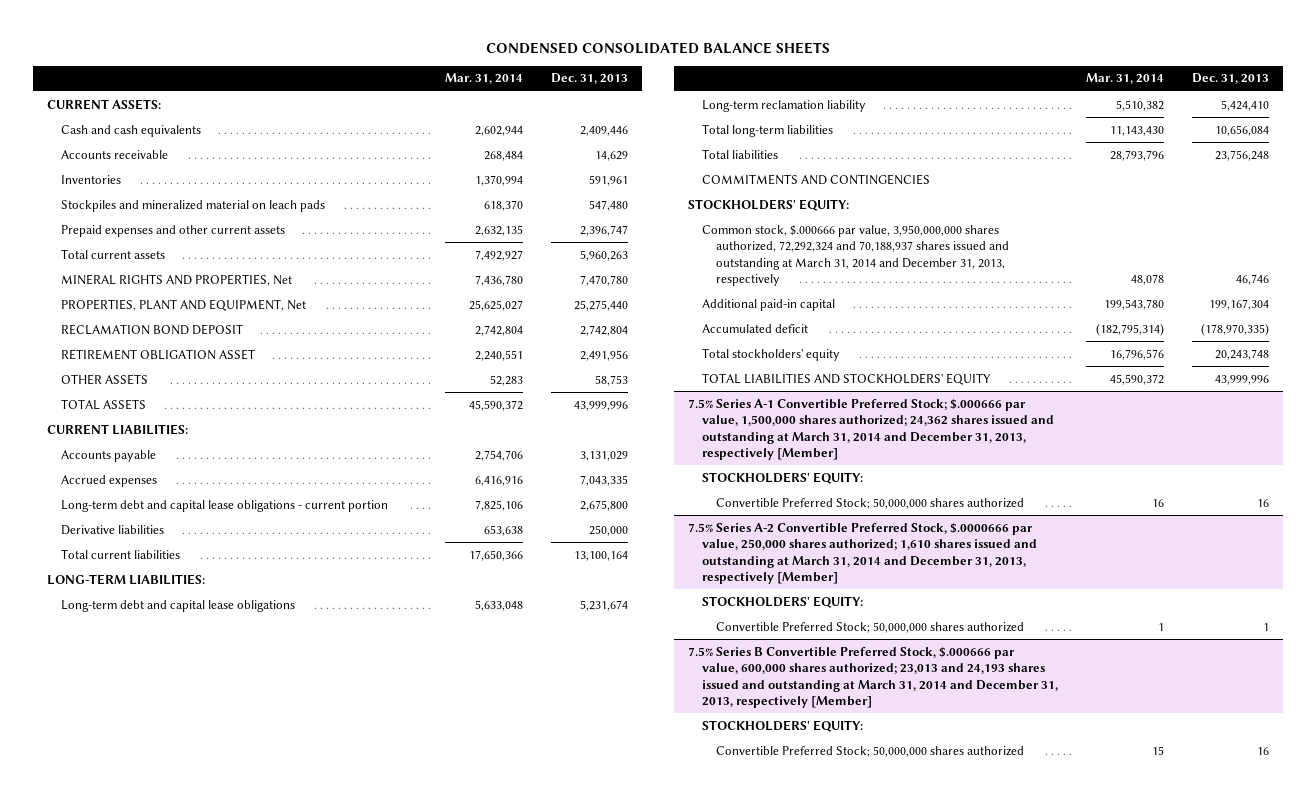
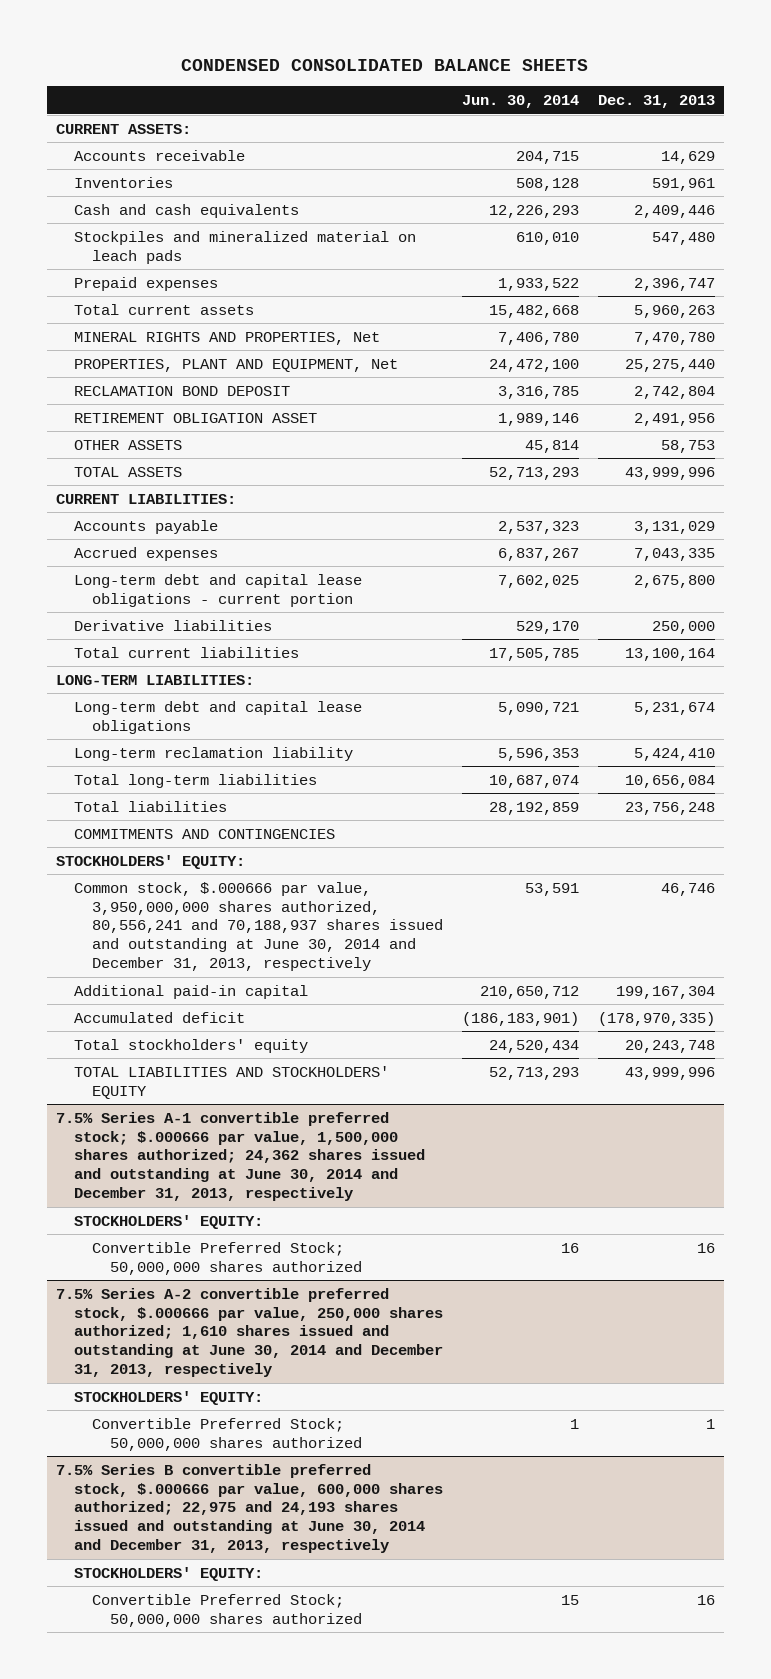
- | Mar. 31, 2014 | Dec. 31, 2013
+ | Jun. 30, 2014 | Dec. 31, 2013
moved down: Cash and cash equivalents | 12,226,293 | 2,409,446
- Prepaid expenses and other current assets | 2,632,135 | 2,396,747
+ Prepaid expenses | 1,933,522 | 2,396,747
- Common stock, $.000666 par value, 3,950,000,000 shares authorized, 72,292,324 and 70,188,937 shares issued and outstanding at March 31, 2014 and December 31, 2013, respectively | 48,078 | 46,746
+ Common stock, $.000666 par value, 3,950,000,000 shares authorized, 80,556,241 and 70,188,937 shares issued and outstanding at June 30, 2014 and December 31, 2013, respectively | 53,591 | 46,746
- 7.5% Series A-1 Convertible Preferred Stock; $.000666 par value, 1,500,000 shares authorized; 24,362 shares issued and outstanding at March 31, 2014 and December 31, 2013, respectively [Member]
+ 7.5% Series A-1 convertible preferred stock; $.000666 par value, 1,500,000 shares authorized; 24,362 shares issued and outstanding at June 30, 2014 and December 31, 2013, respectively
- 7.5% Series A-2 Convertible Preferred Stock, $.0000666 par value, 250,000 shares authorized; 1,610 shares issued and outstanding at March 31, 2014 and December 31, 2013, respectively [Member]
+ 7.5% Series A-2 convertible preferred stock, $.000666 par value, 250,000 shares authorized; 1,610 shares issued and outstanding at June 30, 2014 and December 31, 2013, respectively
- 7.5% Series B Convertible Preferred Stock, $.000666 par value, 600,000 shares authorized; 23,013 and 24,193 shares issued and outstanding at March 31, 2014 and December 31, 2013, respectively [Member]
+ 7.5% Series B convertible preferred stock, $.000666 par value, 600,000 shares authorized; 22,975 and 24,193 shares issued and outstanding at June 30, 2014 and December 31, 2013, respectively

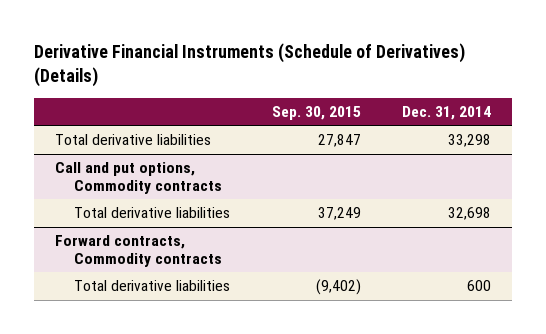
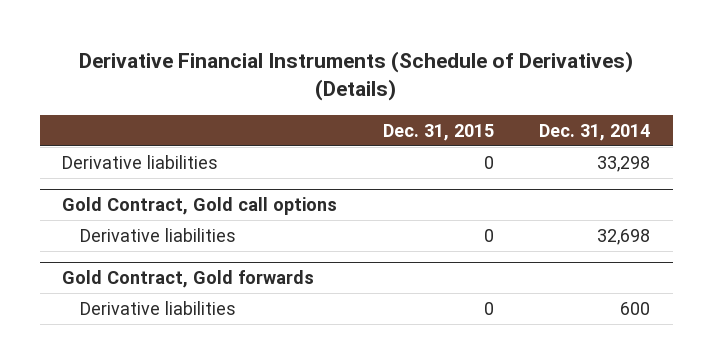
- | Sep. 30, 2015 | Dec. 31, 2014
+ | Dec. 31, 2015 | Dec. 31, 2014
- Total derivative liabilities | 27,847 | 33,298
- Call and put options, Commodity contracts
- Total derivative liabilities | 37,249 | 32,698
- Forward contracts, Commodity contracts
- Total derivative liabilities | (9,402) | 600
+ Derivative liabilities | 0 | 33,298
+ Gold Contract, Gold call options
+ Derivative liabilities | 0 | 32,698
+ Gold Contract, Gold forwards
+ Derivative liabilities | 0 | 600

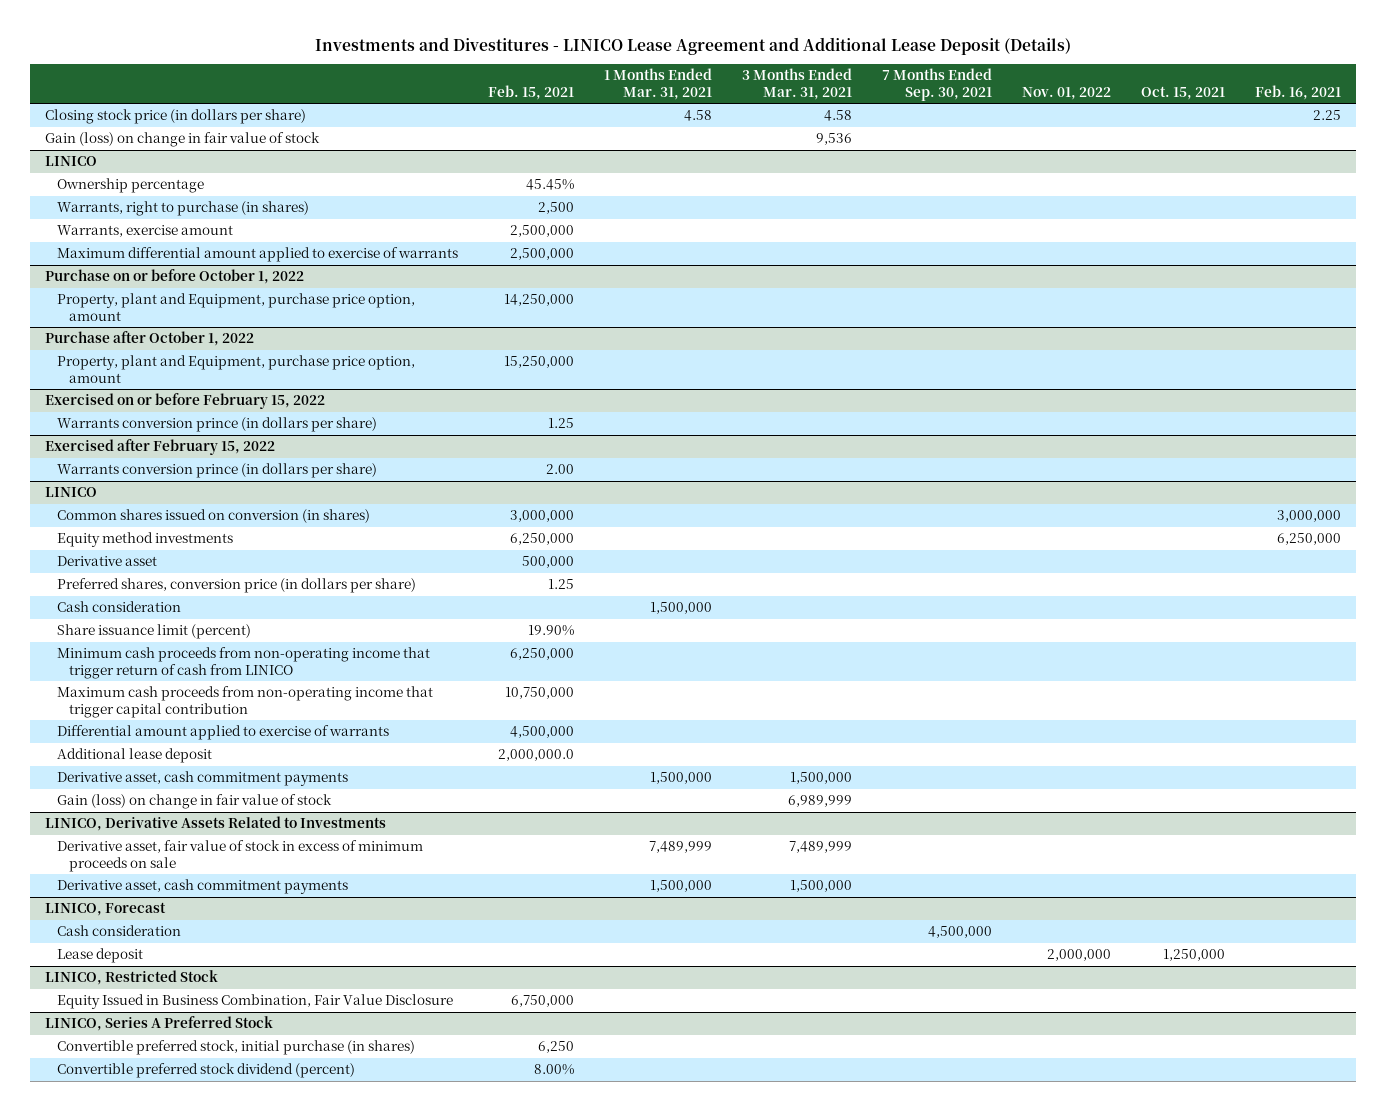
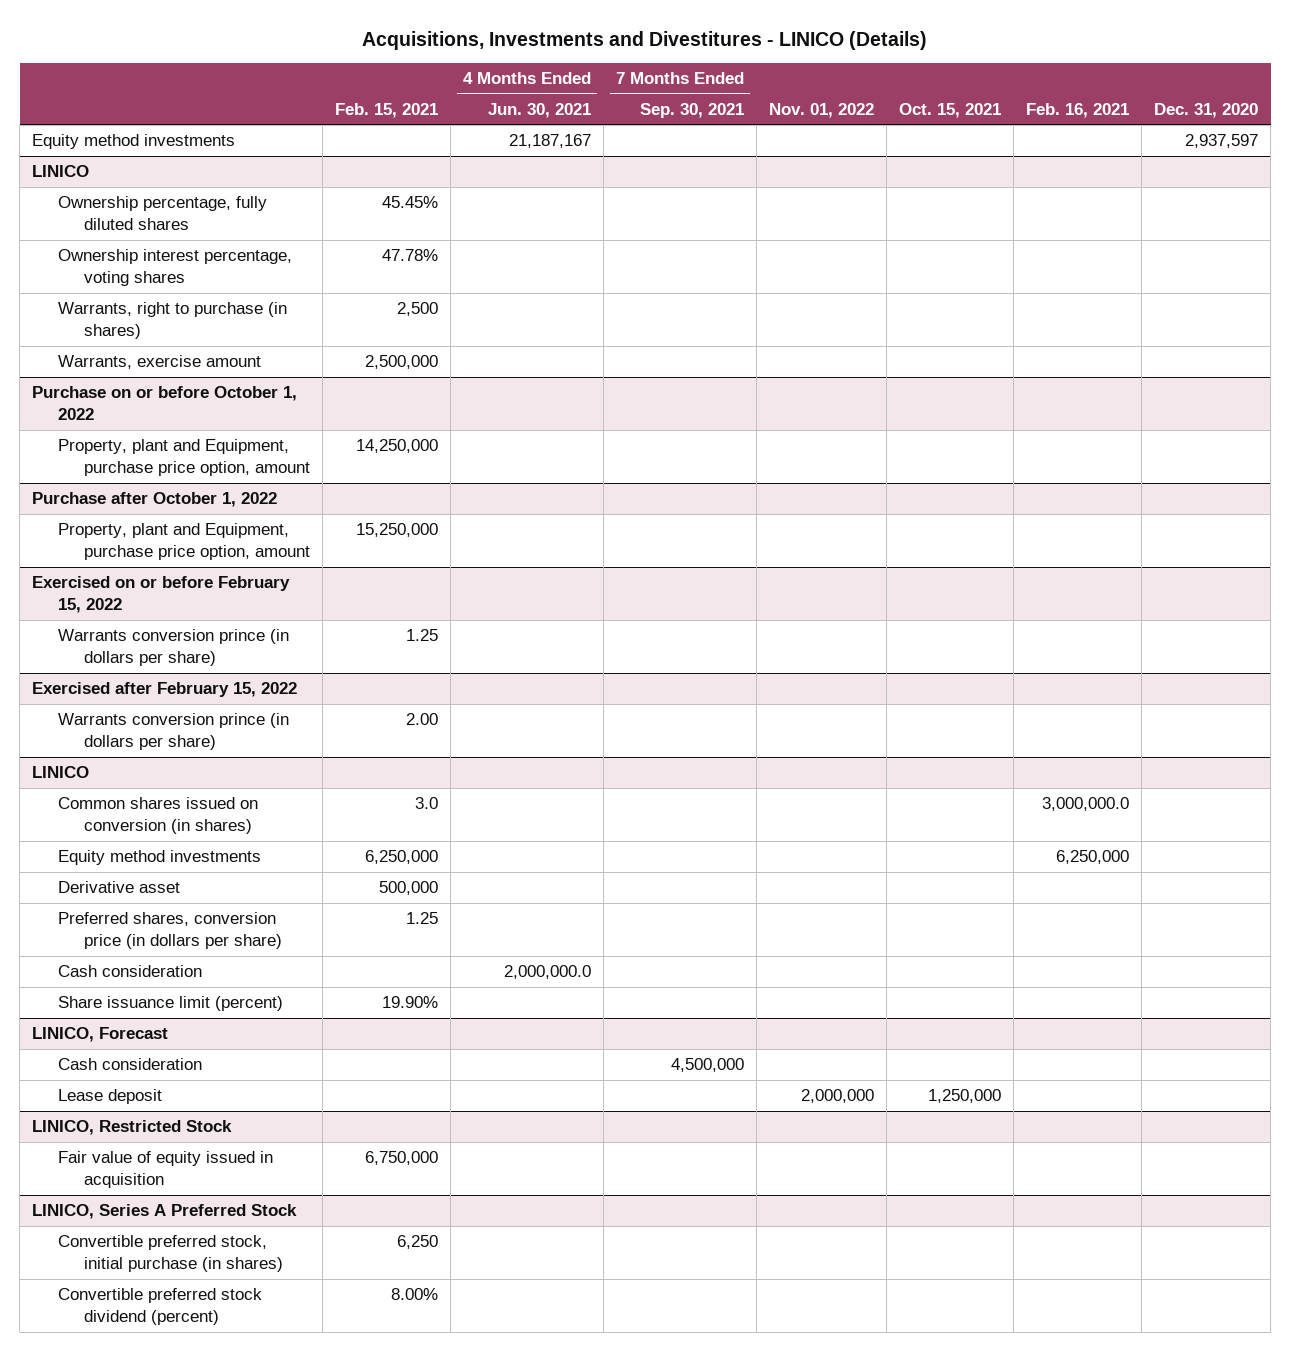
- Investments and Divestitures - LINICO Lease Agreement and Additional Lease Deposit (Details)
+ Acquisitions, Investments and Divestitures - LINICO (Details)
- | Feb. 15, 2021 | 1 Months Ended Mar. 31, 2021 | 3 Months Ended Mar. 31, 2021 | 7 Months Ended Sep. 30, 2021 | Nov. 01, 2022 | Oct. 15, 2021 | Feb. 16, 2021
+ | Feb. 15, 2021 | 4 Months Ended Jun. 30, 2021 | 7 Months Ended Sep. 30, 2021 | Nov. 01, 2022 | Oct. 15, 2021 | Feb. 16, 2021 | Dec. 31, 2020
- Closing stock price (in dollars per share) | | 4.58 | 4.58 | | | | 2.25
- Gain (loss) on change in fair value of stock | | | 9,536 | | | |
+ Equity method investments | | 21,187,167 | | | | | 2,937,597
@ LINICO
- Ownership percentage | 45.45% | | | | | |
+ Ownership percentage, fully diluted shares | 45.45% | | | | | |
+ Ownership interest percentage, voting shares | 47.78% | | | | | |
- Maximum differential amount applied to exercise of warrants | 2,500,000 | | | | | |
- Common shares issued on conversion (in shares) | 3,000,000 | | | | | | 3,000,000
+ Common shares issued on conversion (in shares) | 3.0 | | | | | 3,000,000.0 |
- Minimum cash proceeds from non-operating income that trigger return of cash from LINICO | 6,250,000 | | | | | |
- Maximum cash proceeds from non-operating income that trigger capital contribution | 10,750,000 | | | | | |
- Differential amount applied to exercise of warrants | 4,500,000 | | | | | |
- Additional lease deposit | 2,000,000.0 | | | | | |
- Derivative asset, cash commitment payments | | 1,500,000 | 1,500,000 | | | |
- Gain (loss) on change in fair value of stock | | | 6,989,999 | | | |
- LINICO, Derivative Assets Related to Investments
- Derivative asset, fair value of stock in excess of minimum proceeds on sale | | 7,489,999 | 7,489,999 | | | |
- Derivative asset, cash commitment payments | | 1,500,000 | 1,500,000 | | | |
@ LINICO, Restricted Stock
- Equity Issued in Business Combination, Fair Value Disclosure | 6,750,000 | | | | | |
+ Fair value of equity issued in acquisition | 6,750,000 | | | | | |

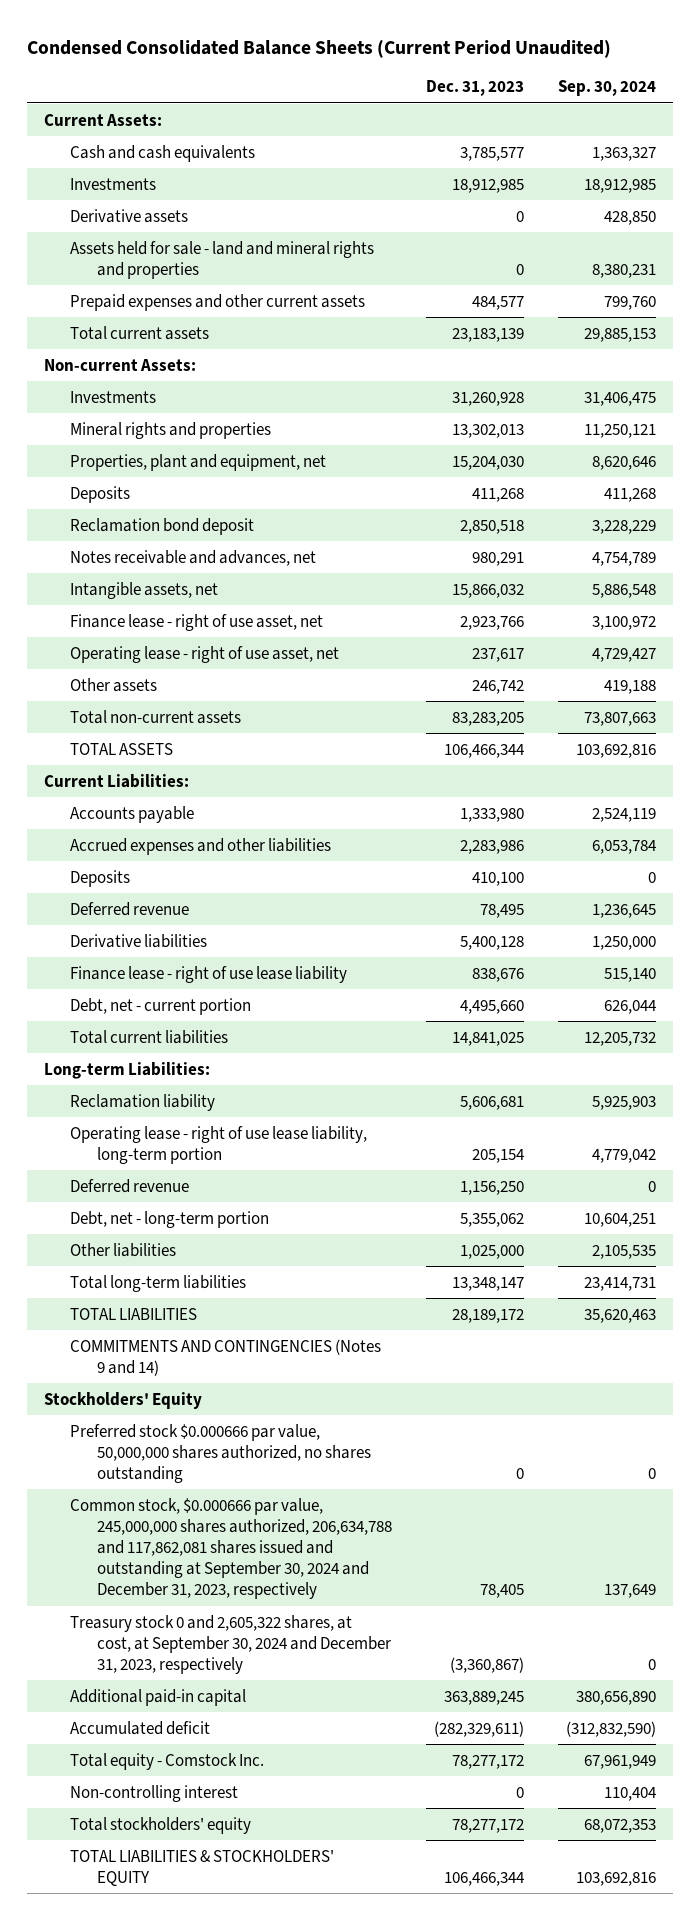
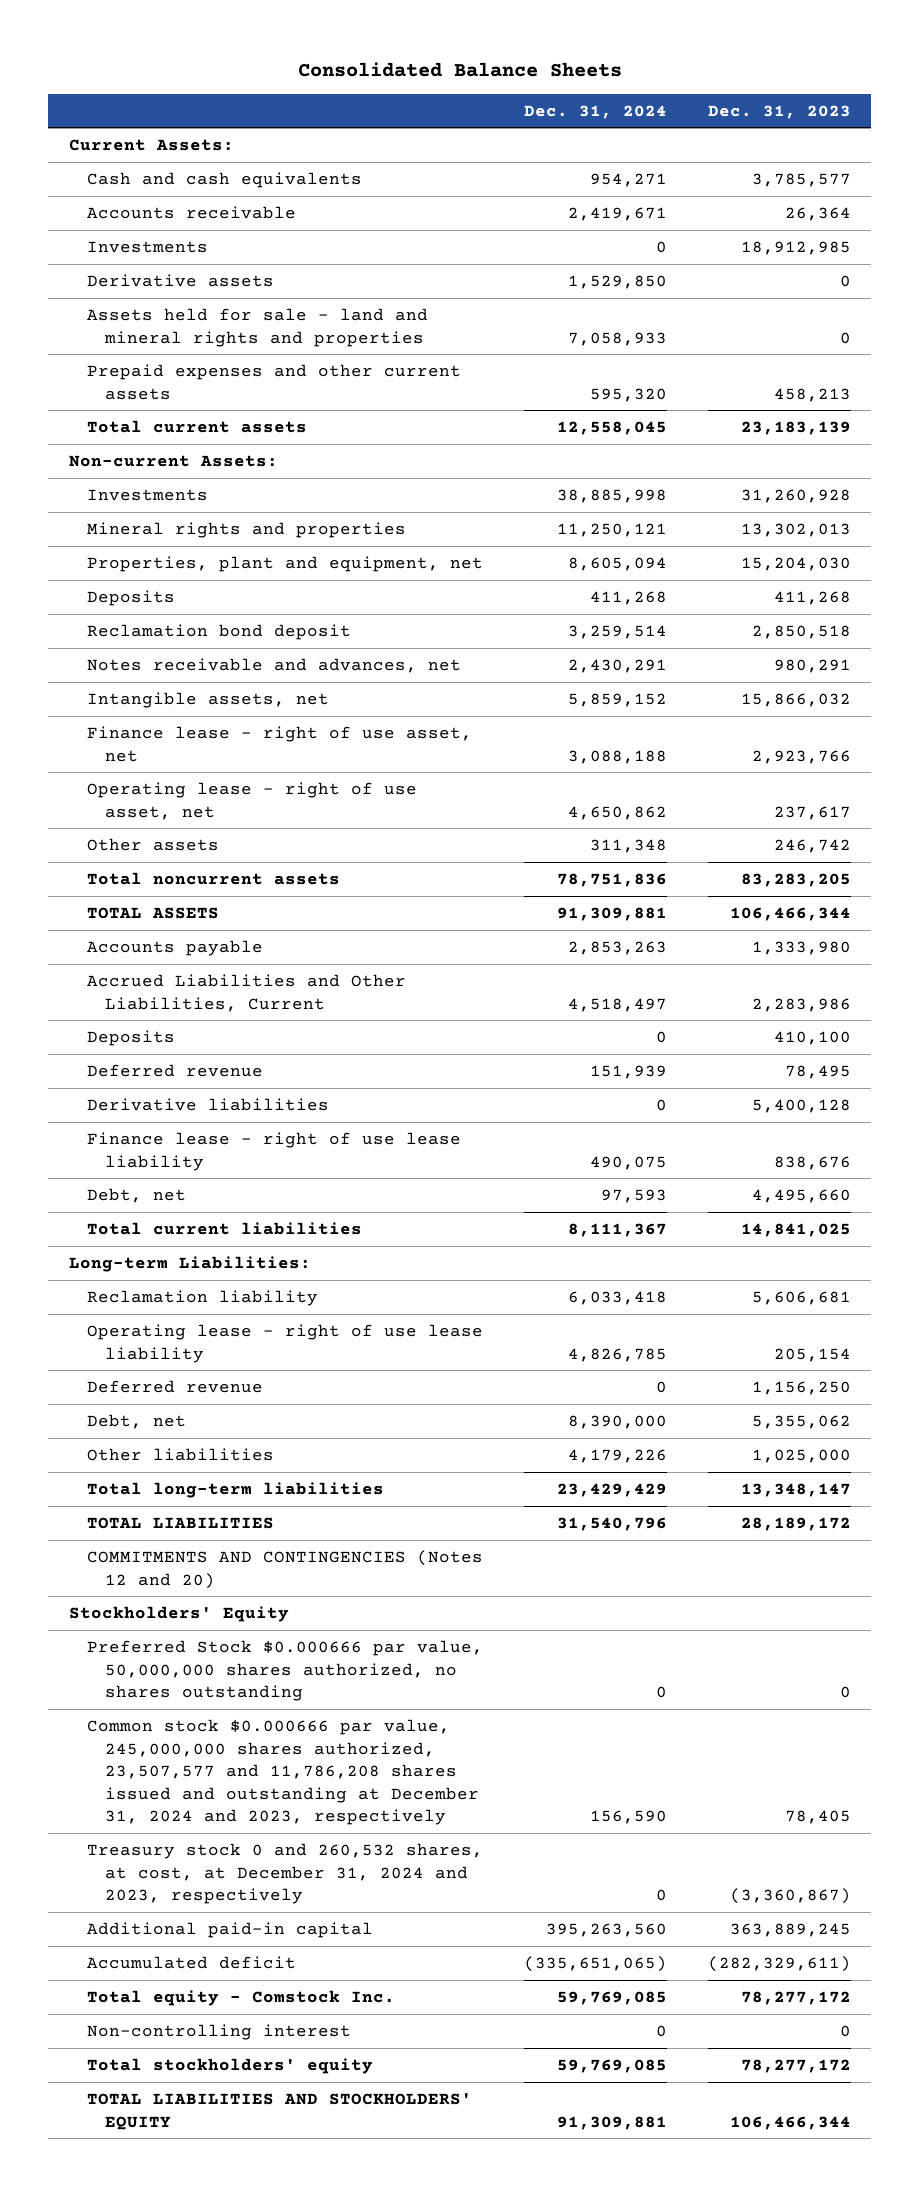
- Condensed Consolidated Balance Sheets (Current Period Unaudited)
+ Consolidated Balance Sheets
- | Dec. 31, 2023 | Sep. 30, 2024
+ | Dec. 31, 2024 | Dec. 31, 2023
+ Accounts receivable | 2,419,671 | 26,364
- Prepaid expenses and other current assets | 484,577 | 799,760
+ Prepaid expenses and other current assets | 595,320 | 458,213
- Total non-current assets | 83,283,205 | 73,807,663
+ Total noncurrent assets | 78,751,836 | 83,283,205
- Current Liabilities:
- Accrued expenses and other liabilities | 2,283,986 | 6,053,784
+ Accrued Liabilities and Other Liabilities, Current | 4,518,497 | 2,283,986
- Debt, net - current portion | 4,495,660 | 626,044
+ Debt, net | 97,593 | 4,495,660
- Operating lease - right of use lease liability, long-term portion | 205,154 | 4,779,042
+ Operating lease - right of use lease liability | 4,826,785 | 205,154
- Debt, net - long-term portion | 5,355,062 | 10,604,251
+ Debt, net | 8,390,000 | 5,355,062
- COMMITMENTS AND CONTINGENCIES (Notes 9 and 14)
+ COMMITMENTS AND CONTINGENCIES (Notes 12 and 20)
- Preferred stock $0.000666 par value, 50,000,000 shares authorized, no shares outstanding | 0 | 0
- Common stock, $0.000666 par value, 245,000,000 shares authorized, 206,634,788 and 117,862,081 shares issued and outstanding at September 30, 2024 and December 31, 2023, respectively | 78,405 | 137,649
- Treasury stock 0 and 2,605,322 shares, at cost, at September 30, 2024 and December 31, 2023, respectively | (3,360,867) | 0
+ Preferred Stock $0.000666 par value, 50,000,000 shares authorized, no shares outstanding | 0 | 0
+ Common stock $0.000666 par value, 245,000,000 shares authorized, 23,507,577 and 11,786,208 shares issued and outstanding at December 31, 2024 and 2023, respectively | 156,590 | 78,405
+ Treasury stock 0 and 260,532 shares, at cost, at December 31, 2024 and 2023, respectively | 0 | (3,360,867)
- TOTAL LIABILITIES & STOCKHOLDERS' EQUITY | 106,466,344 | 103,692,816
+ TOTAL LIABILITIES AND STOCKHOLDERS' EQUITY | 91,309,881 | 106,466,344

